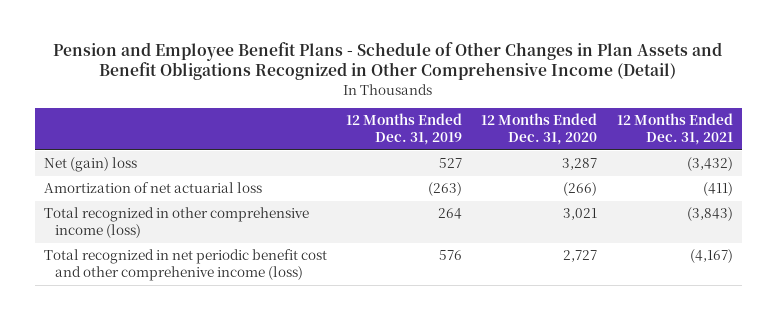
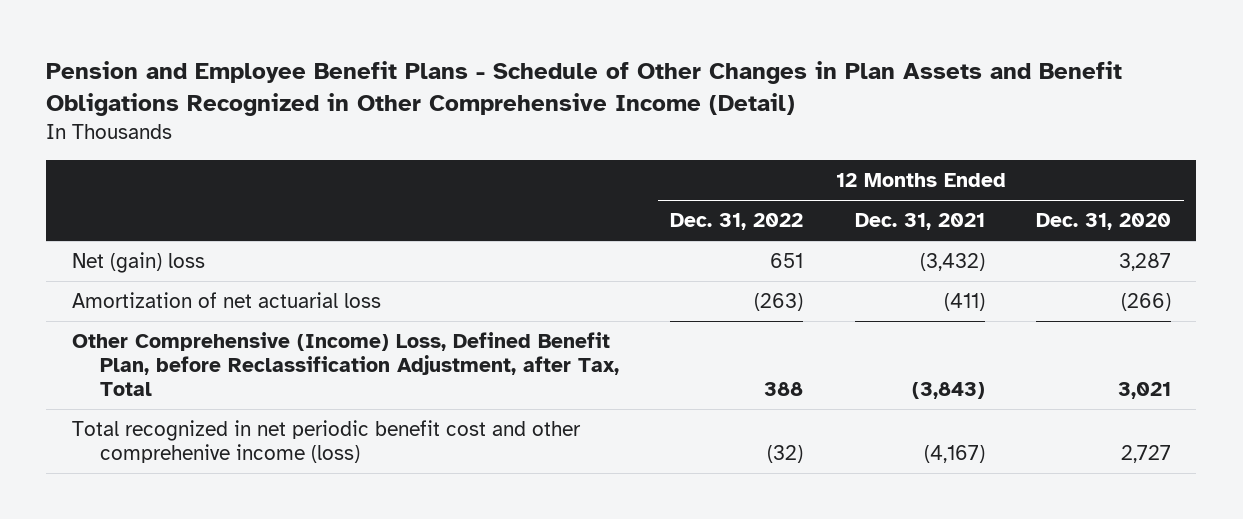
- | 12 Months Ended Dec. 31, 2019 | 12 Months Ended Dec. 31, 2020 | 12 Months Ended Dec. 31, 2021
+ | 12 Months Ended Dec. 31, 2022 | 12 Months Ended Dec. 31, 2021 | 12 Months Ended Dec. 31, 2020
- Total recognized in other comprehensive income (loss) | 264 | 3,021 | (3,843)
+ Other Comprehensive (Income) Loss, Defined Benefit Plan, before Reclassification Adjustment, after Tax, Total | 388 | (3,843) | 3,021

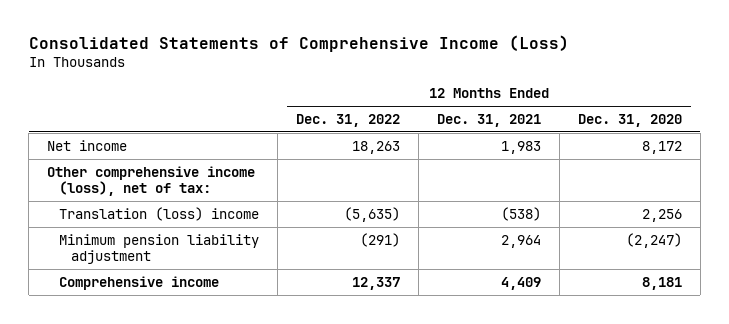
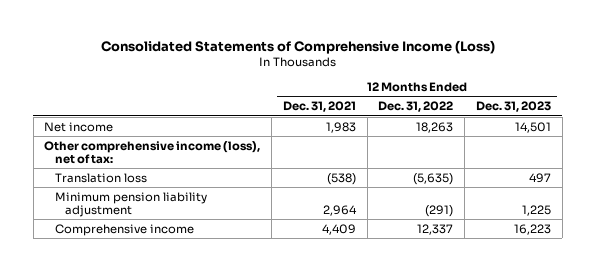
- | 12 Months Ended Dec. 31, 2022 | 12 Months Ended Dec. 31, 2021 | 12 Months Ended Dec. 31, 2020
+ | 12 Months Ended Dec. 31, 2021 | 12 Months Ended Dec. 31, 2022 | 12 Months Ended Dec. 31, 2023
- Translation (loss) income | (5,635) | (538) | 2,256
+ Translation loss | (538) | (5,635) | 497

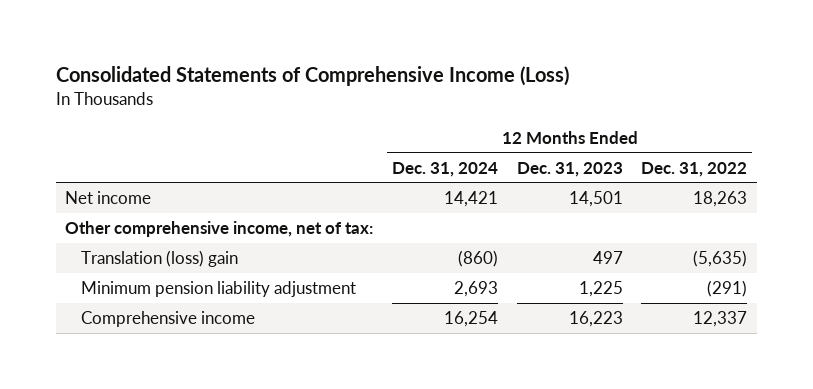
- | 12 Months Ended Dec. 31, 2021 | 12 Months Ended Dec. 31, 2022 | 12 Months Ended Dec. 31, 2023
+ | 12 Months Ended Dec. 31, 2024 | 12 Months Ended Dec. 31, 2023 | 12 Months Ended Dec. 31, 2022
- Other comprehensive income (loss), net of tax:
- Translation loss | (538) | (5,635) | 497
+ Other comprehensive income, net of tax:
+ Translation (loss) gain | (860) | 497 | (5,635)

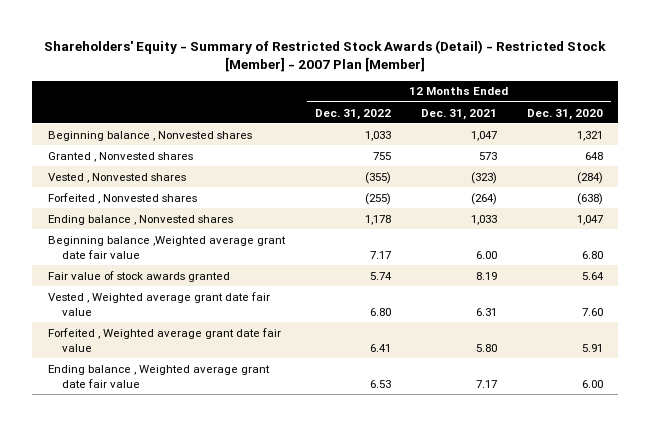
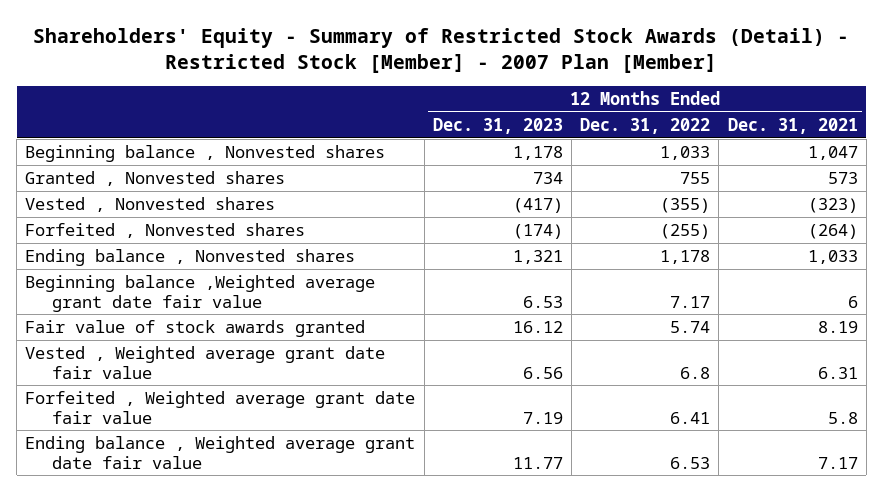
- | 12 Months Ended Dec. 31, 2022 | 12 Months Ended Dec. 31, 2021 | 12 Months Ended Dec. 31, 2020
+ | 12 Months Ended Dec. 31, 2023 | 12 Months Ended Dec. 31, 2022 | 12 Months Ended Dec. 31, 2021
- Beginning balance ,Weighted average grant date fair value | 7.17 | 6.00 | 6.80
+ Beginning balance ,Weighted average grant date fair value | 6.53 | 7.17 | 6
- Vested , Weighted average grant date fair value | 6.80 | 6.31 | 7.60
- Forfeited , Weighted average grant date fair value | 6.41 | 5.80 | 5.91
+ Vested , Weighted average grant date fair value | 6.56 | 6.8 | 6.31
+ Forfeited , Weighted average grant date fair value | 7.19 | 6.41 | 5.8

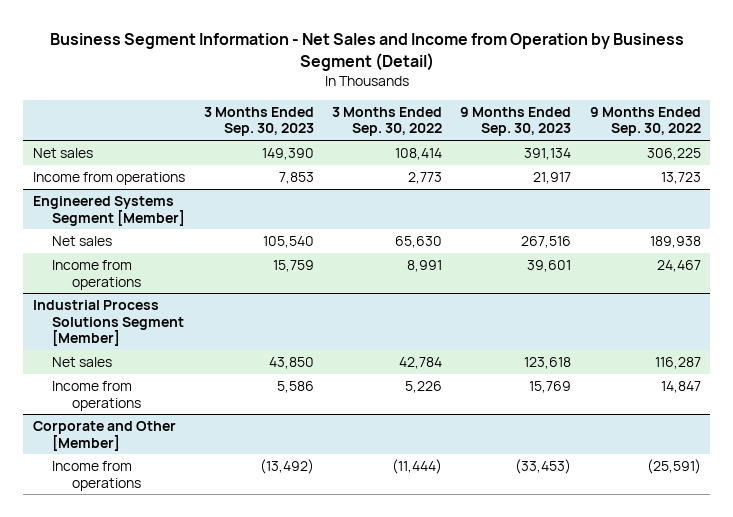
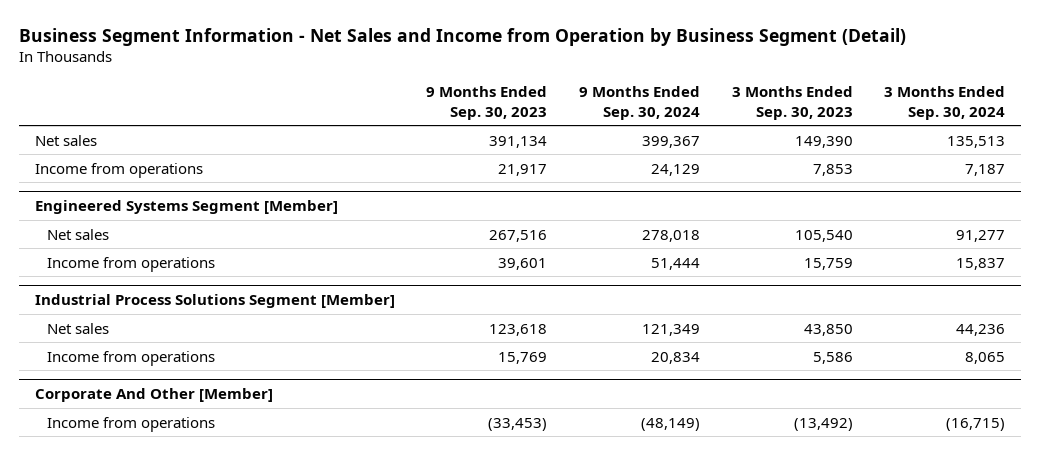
- | 3 Months Ended Sep. 30, 2023 | 3 Months Ended Sep. 30, 2022 | 9 Months Ended Sep. 30, 2023 | 9 Months Ended Sep. 30, 2022
+ | 9 Months Ended Sep. 30, 2023 | 9 Months Ended Sep. 30, 2024 | 3 Months Ended Sep. 30, 2023 | 3 Months Ended Sep. 30, 2024
- Corporate and Other [Member]
+ Corporate And Other [Member]

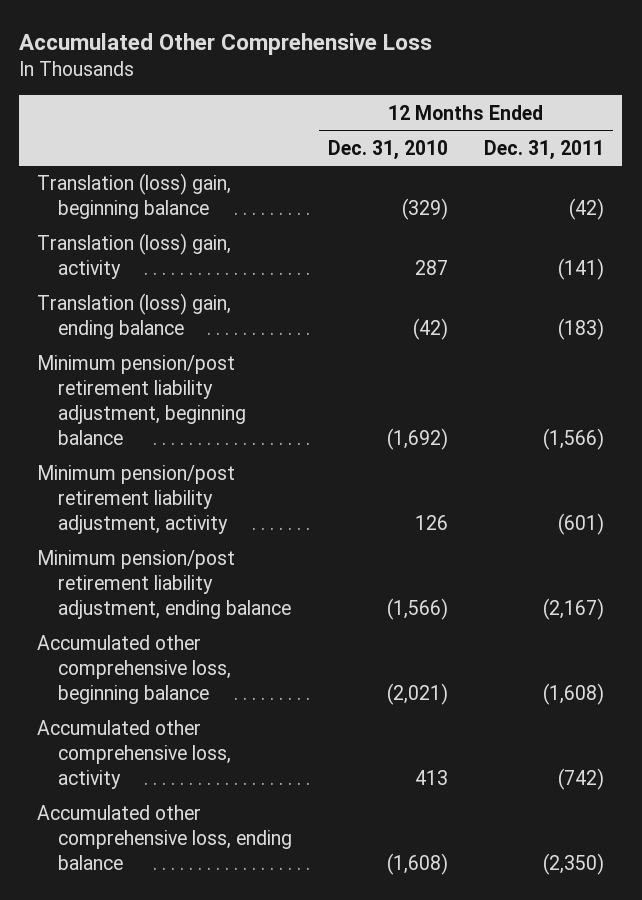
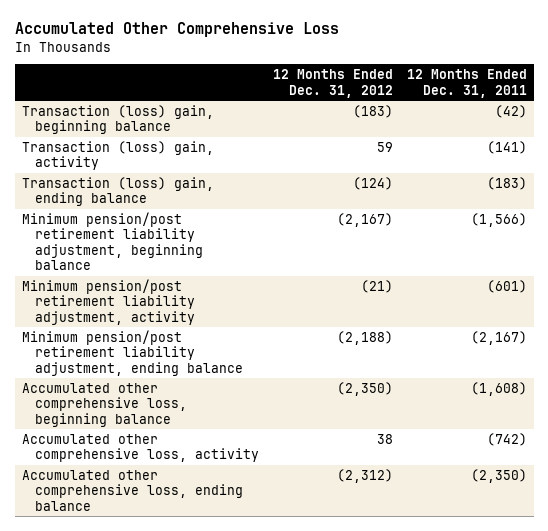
- | 12 Months Ended Dec. 31, 2010 | 12 Months Ended Dec. 31, 2011
+ | 12 Months Ended Dec. 31, 2012 | 12 Months Ended Dec. 31, 2011
- Translation (loss) gain, beginning balance | (329) | (42)
- Translation (loss) gain, activity | 287 | (141)
- Translation (loss) gain, ending balance | (42) | (183)
+ Transaction (loss) gain, beginning balance | (183) | (42)
+ Transaction (loss) gain, activity | 59 | (141)
+ Transaction (loss) gain, ending balance | (124) | (183)

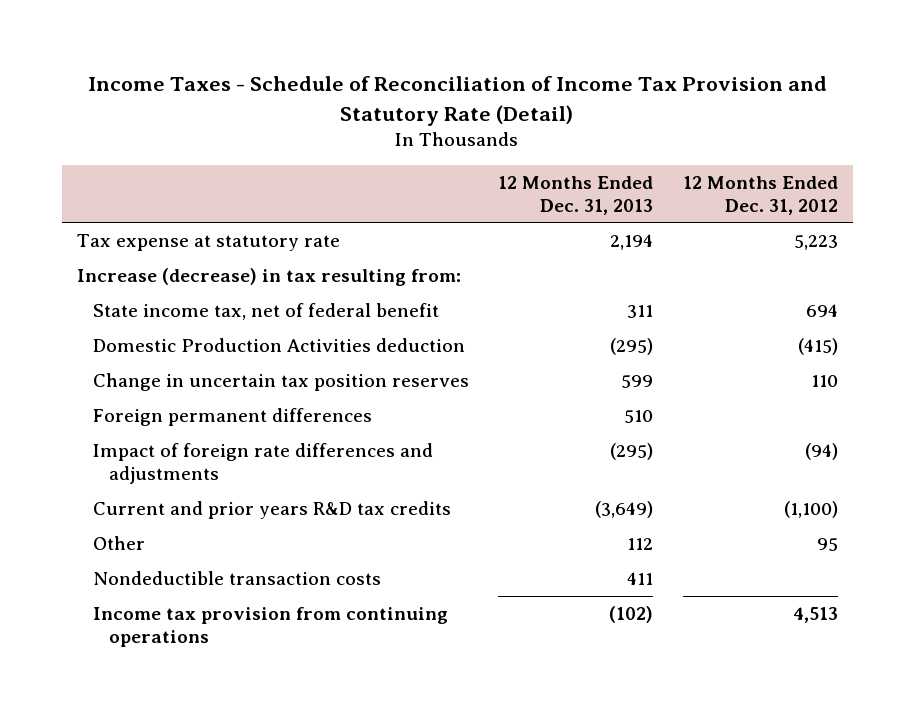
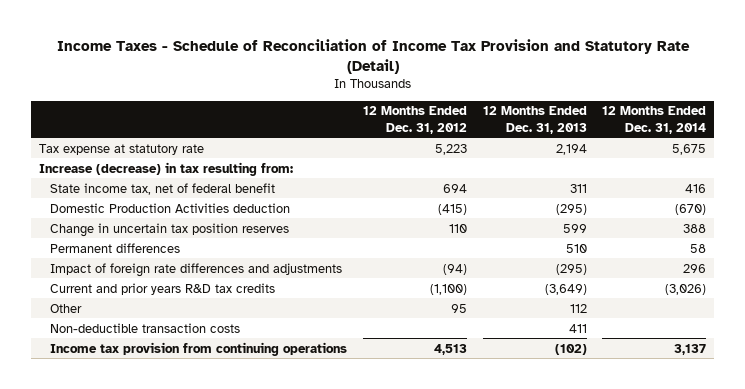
- | 12 Months Ended Dec. 31, 2013 | 12 Months Ended Dec. 31, 2012
+ | 12 Months Ended Dec. 31, 2012 | 12 Months Ended Dec. 31, 2013 | 12 Months Ended Dec. 31, 2014
- Foreign permanent differences | 510 |
+ Permanent differences | | 510 | 58
- Nondeductible transaction costs | 411 |
+ Non-deductible transaction costs | | 411 |

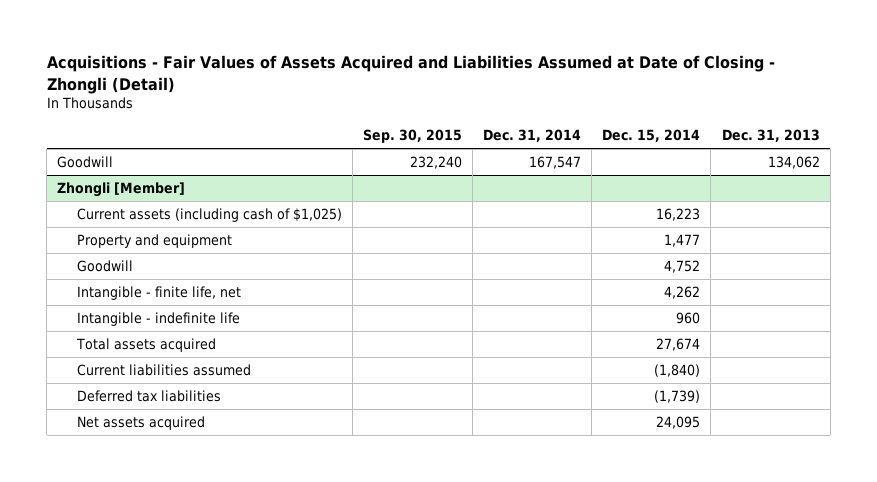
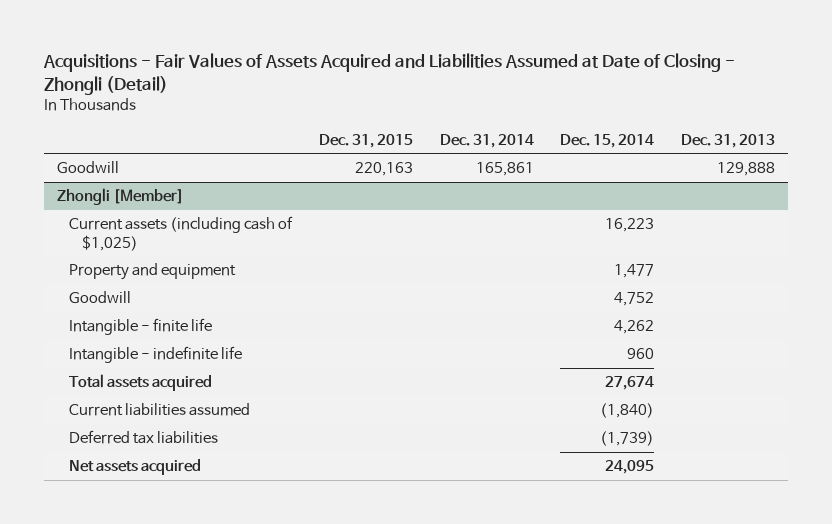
- | Sep. 30, 2015 | Dec. 31, 2014 | Dec. 15, 2014 | Dec. 31, 2013
+ | Dec. 31, 2015 | Dec. 31, 2014 | Dec. 15, 2014 | Dec. 31, 2013
- Goodwill | 232,240 | 167,547 | | 134,062
+ Goodwill | 220,163 | 165,861 | | 129,888
@ Zhongli [Member]
- Intangible - finite life, net | | | 4,262 |
+ Intangible - finite life | | | 4,262 |

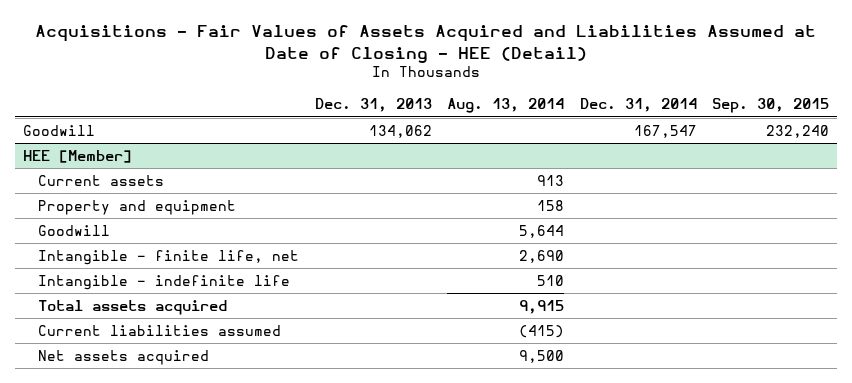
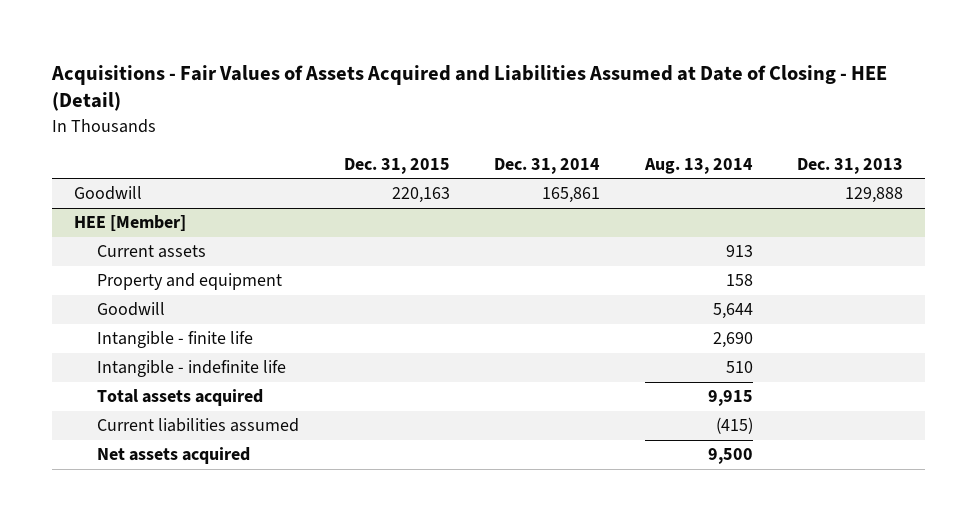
- | Dec. 31, 2013 | Aug. 13, 2014 | Dec. 31, 2014 | Sep. 30, 2015
+ | Dec. 31, 2015 | Dec. 31, 2014 | Aug. 13, 2014 | Dec. 31, 2013
- Goodwill | 134,062 | | 167,547 | 232,240
+ Goodwill | 220,163 | 165,861 | | 129,888
@ HEE [Member]
- Intangible - finite life, net | | 2,690 | |
+ Intangible - finite life | | | 2,690 |

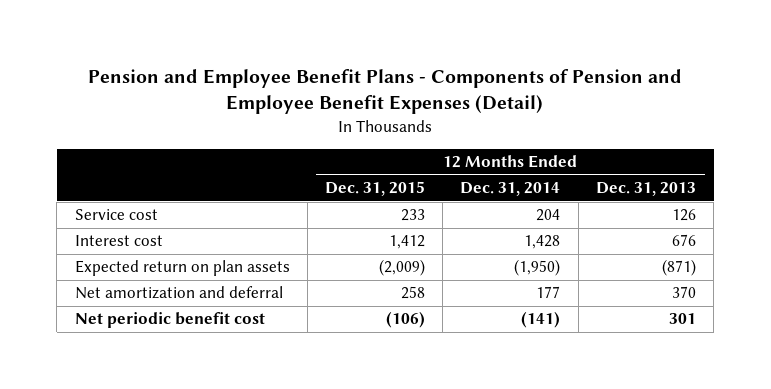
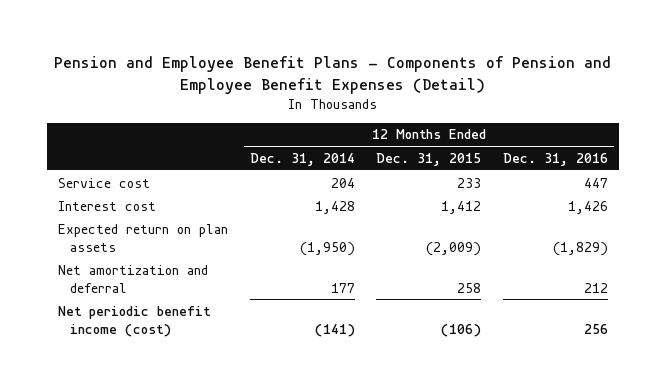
- | 12 Months Ended Dec. 31, 2015 | 12 Months Ended Dec. 31, 2014 | 12 Months Ended Dec. 31, 2013
+ | 12 Months Ended Dec. 31, 2014 | 12 Months Ended Dec. 31, 2015 | 12 Months Ended Dec. 31, 2016
- Net periodic benefit cost | (106) | (141) | 301
+ Net periodic benefit income (cost) | (141) | (106) | 256

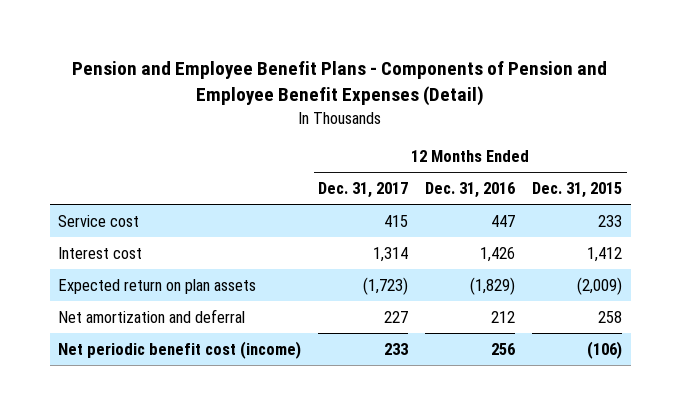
- | 12 Months Ended Dec. 31, 2014 | 12 Months Ended Dec. 31, 2015 | 12 Months Ended Dec. 31, 2016
+ | 12 Months Ended Dec. 31, 2017 | 12 Months Ended Dec. 31, 2016 | 12 Months Ended Dec. 31, 2015
- Net periodic benefit income (cost) | (141) | (106) | 256
+ Net periodic benefit cost (income) | 233 | 256 | (106)

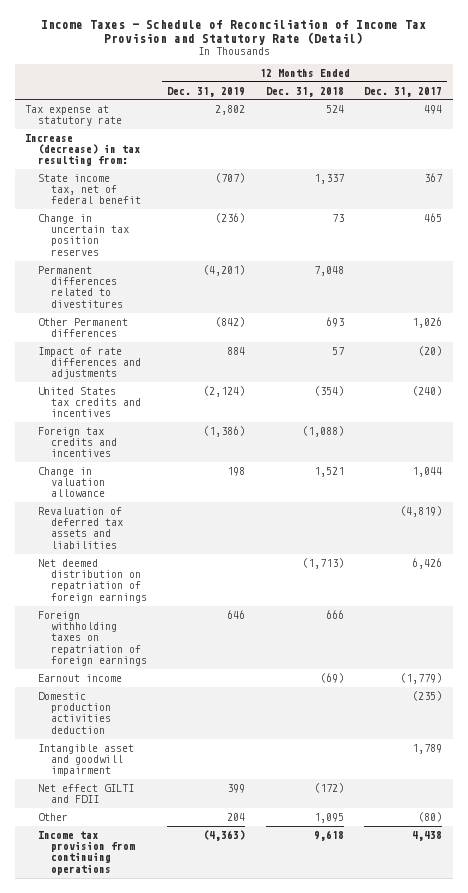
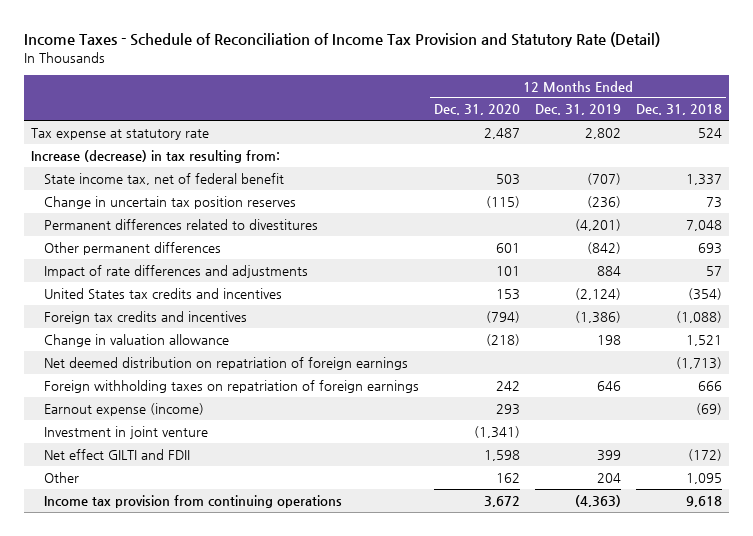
- | 12 Months Ended Dec. 31, 2019 | 12 Months Ended Dec. 31, 2018 | 12 Months Ended Dec. 31, 2017
+ | 12 Months Ended Dec. 31, 2020 | 12 Months Ended Dec. 31, 2019 | 12 Months Ended Dec. 31, 2018
- Other Permanent differences | (842) | 693 | 1,026
+ Other permanent differences | 601 | (842) | 693
- Revaluation of deferred tax assets and liabilities | | | (4,819)
- Earnout income | | (69) | (1,779)
- Domestic production activities deduction | | | (235)
- Intangible asset and goodwill impairment | | | 1,789
+ Earnout expense (income) | 293 | | (69)
+ Investment in joint venture | (1,341) | |

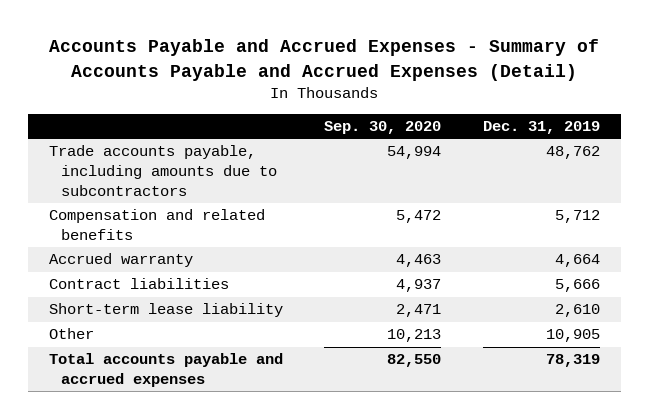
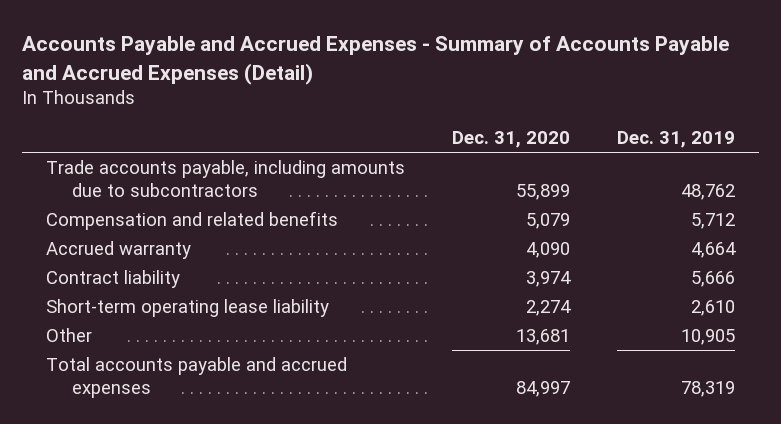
- | Sep. 30, 2020 | Dec. 31, 2019
+ | Dec. 31, 2020 | Dec. 31, 2019
- Contract liabilities | 4,937 | 5,666
- Short-term lease liability | 2,471 | 2,610
+ Contract liability | 3,974 | 5,666
+ Short-term operating lease liability | 2,274 | 2,610

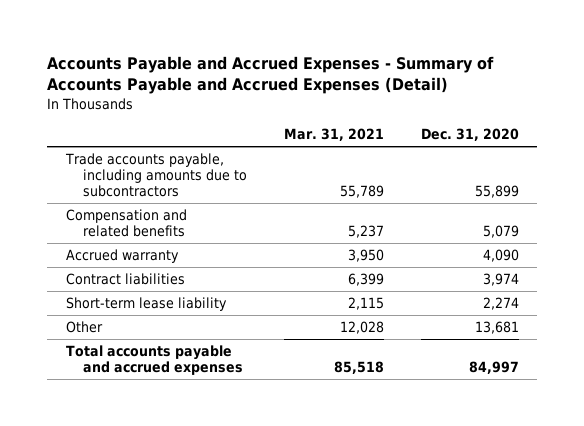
- | Dec. 31, 2020 | Dec. 31, 2019
+ | Mar. 31, 2021 | Dec. 31, 2020
- Contract liability | 3,974 | 5,666
- Short-term operating lease liability | 2,274 | 2,610
+ Contract liabilities | 6,399 | 3,974
+ Short-term lease liability | 2,115 | 2,274

